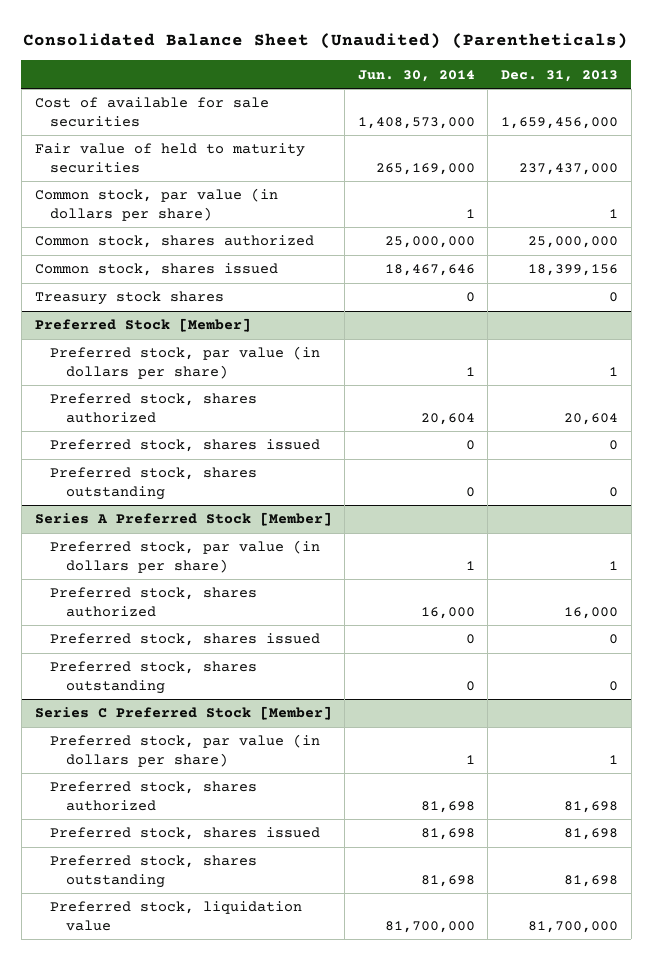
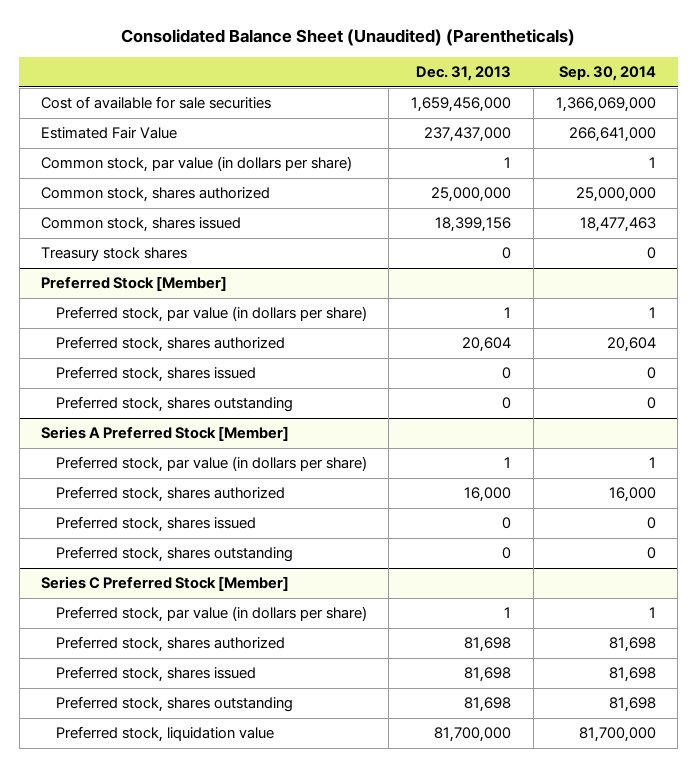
- | Jun. 30, 2014 | Dec. 31, 2013
+ | Dec. 31, 2013 | Sep. 30, 2014
- Fair value of held to maturity securities | 265,169,000 | 237,437,000
+ Estimated Fair Value | 237,437,000 | 266,641,000

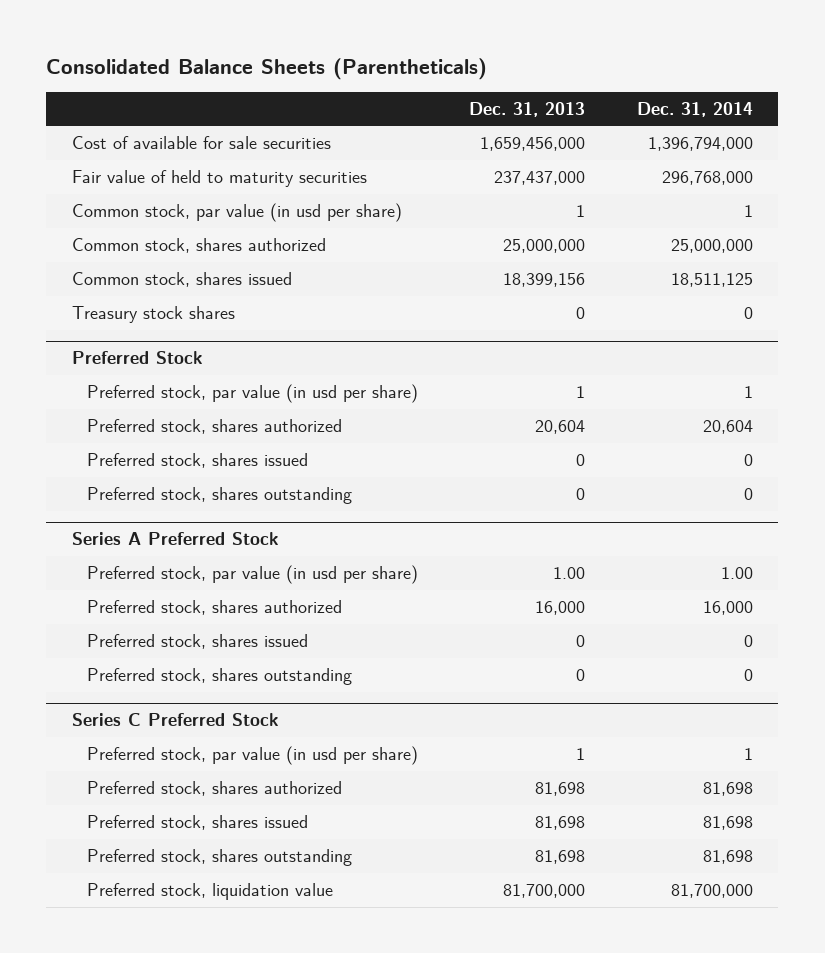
- Consolidated Balance Sheet (Unaudited) (Parentheticals)
+ Consolidated Balance Sheets (Parentheticals)
- | Dec. 31, 2013 | Sep. 30, 2014
+ | Dec. 31, 2013 | Dec. 31, 2014
- Estimated Fair Value | 237,437,000 | 266,641,000
- Common stock, par value (in dollars per share) | 1 | 1
+ Fair value of held to maturity securities | 237,437,000 | 296,768,000
+ Common stock, par value (in usd per share) | 1 | 1
- Preferred Stock [Member]
- Preferred stock, par value (in dollars per share) | 1 | 1
+ Preferred Stock
+ Preferred stock, par value (in usd per share) | 1 | 1
- Series A Preferred Stock [Member]
- Preferred stock, par value (in dollars per share) | 1 | 1
+ Series A Preferred Stock
+ Preferred stock, par value (in usd per share) | 1.00 | 1.00
- Series C Preferred Stock [Member]
- Preferred stock, par value (in dollars per share) | 1 | 1
+ Series C Preferred Stock
+ Preferred stock, par value (in usd per share) | 1 | 1

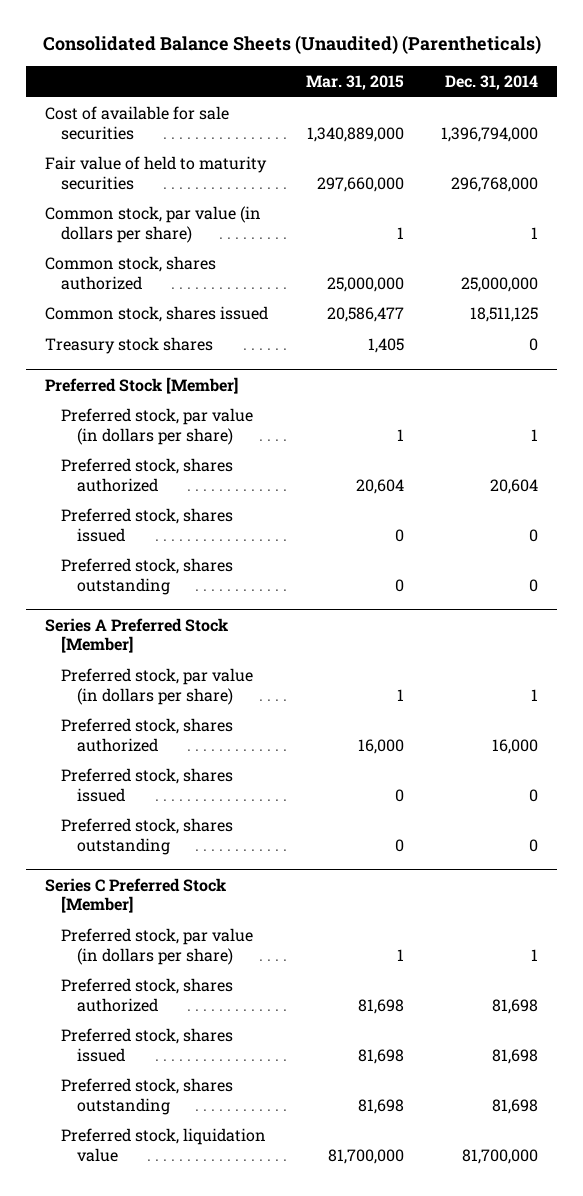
- Consolidated Balance Sheets (Parentheticals)
+ Consolidated Balance Sheets (Unaudited) (Parentheticals)
- | Dec. 31, 2013 | Dec. 31, 2014
+ | Mar. 31, 2015 | Dec. 31, 2014
- Common stock, par value (in usd per share) | 1 | 1
+ Common stock, par value (in dollars per share) | 1 | 1
- Preferred Stock
- Preferred stock, par value (in usd per share) | 1 | 1
+ Preferred Stock [Member]
+ Preferred stock, par value (in dollars per share) | 1 | 1
- Series A Preferred Stock
- Preferred stock, par value (in usd per share) | 1.00 | 1.00
+ Series A Preferred Stock [Member]
+ Preferred stock, par value (in dollars per share) | 1 | 1
- Series C Preferred Stock
- Preferred stock, par value (in usd per share) | 1 | 1
+ Series C Preferred Stock [Member]
+ Preferred stock, par value (in dollars per share) | 1 | 1

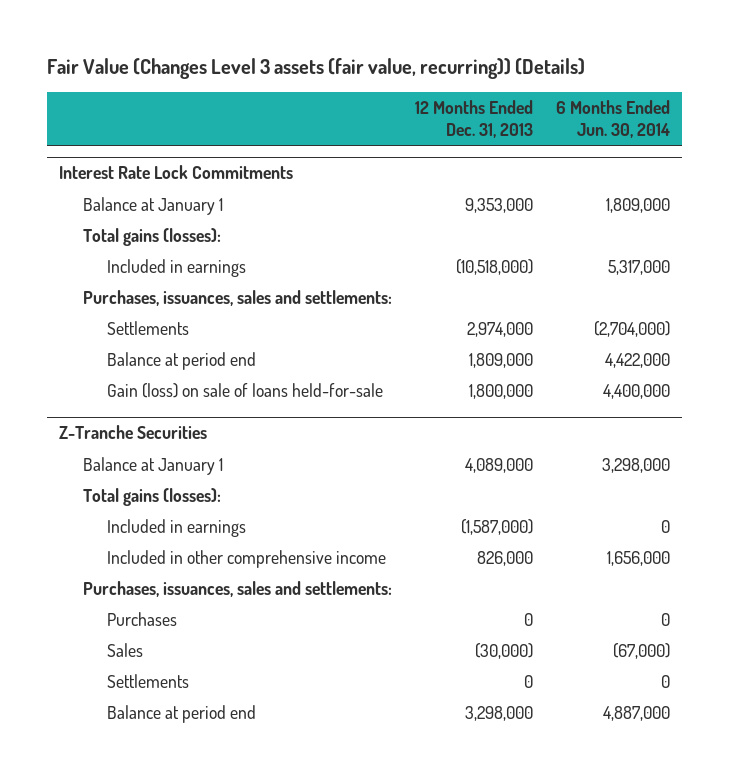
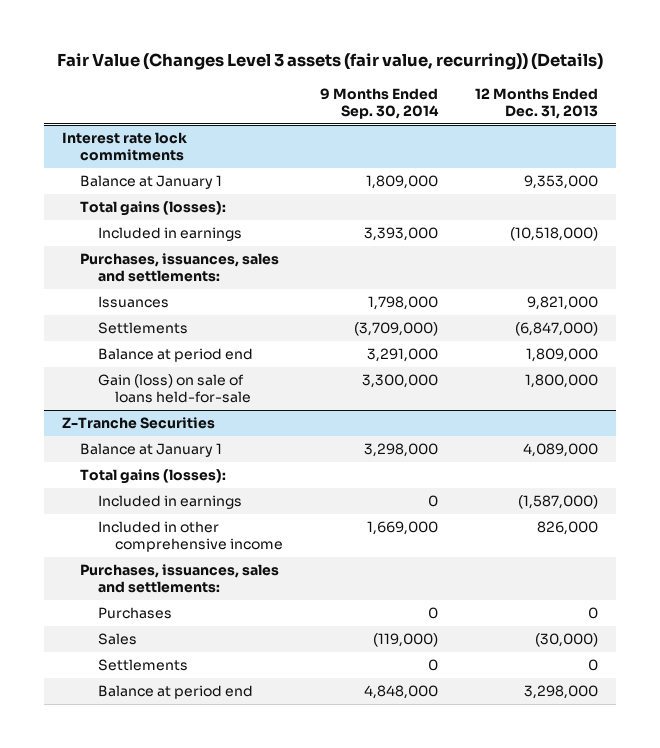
- | 12 Months Ended Dec. 31, 2013 | 6 Months Ended Jun. 30, 2014
+ | 9 Months Ended Sep. 30, 2014 | 12 Months Ended Dec. 31, 2013
- Interest Rate Lock Commitments
+ Interest rate lock commitments
- Settlements | 2,974,000 | (2,704,000)
+ Issuances | 1,798,000 | 9,821,000
+ Settlements | (3,709,000) | (6,847,000)

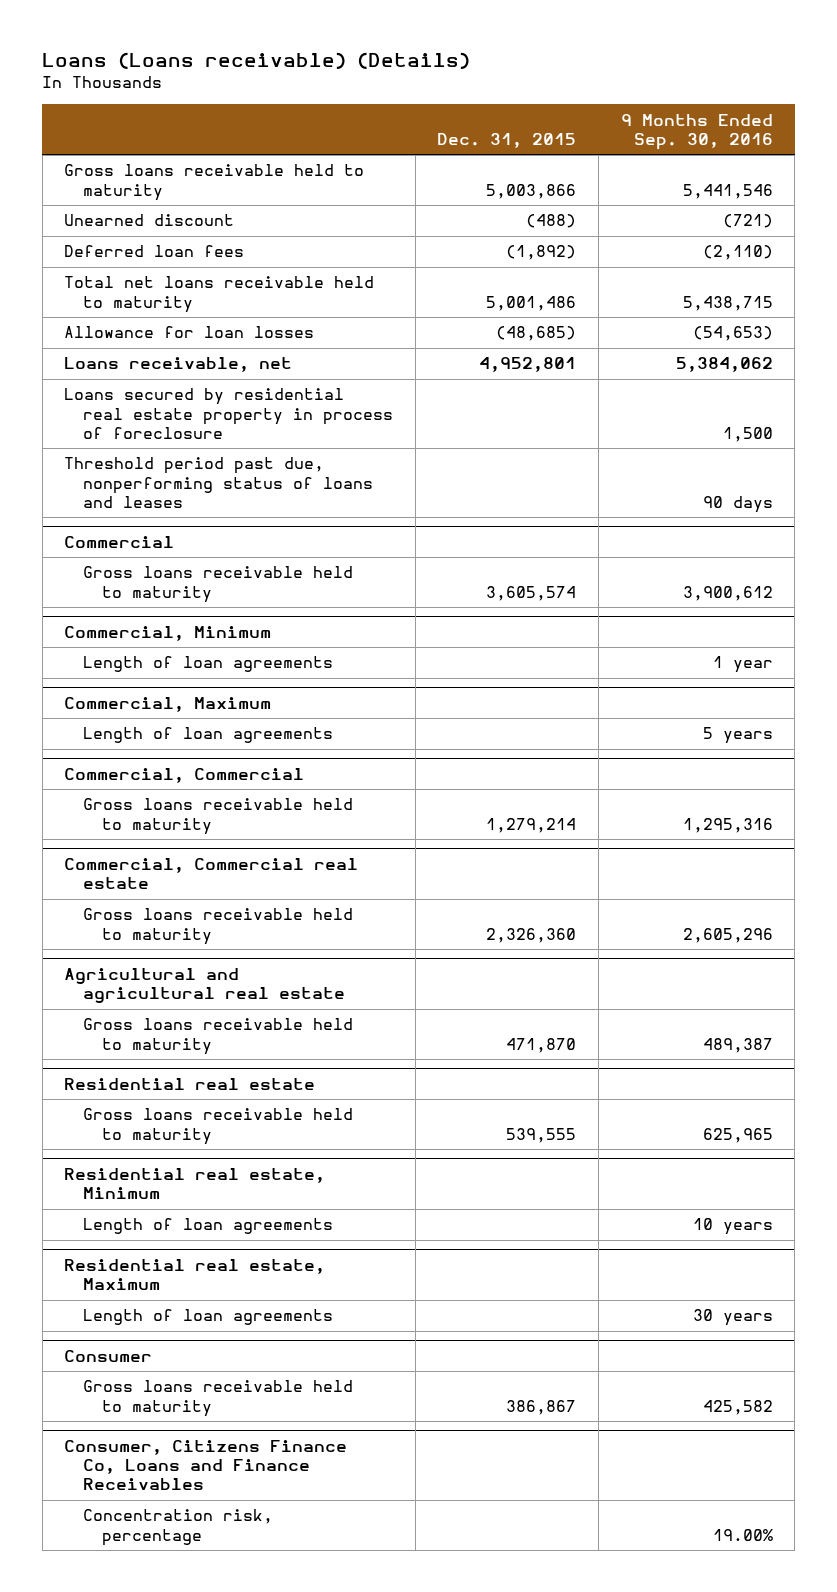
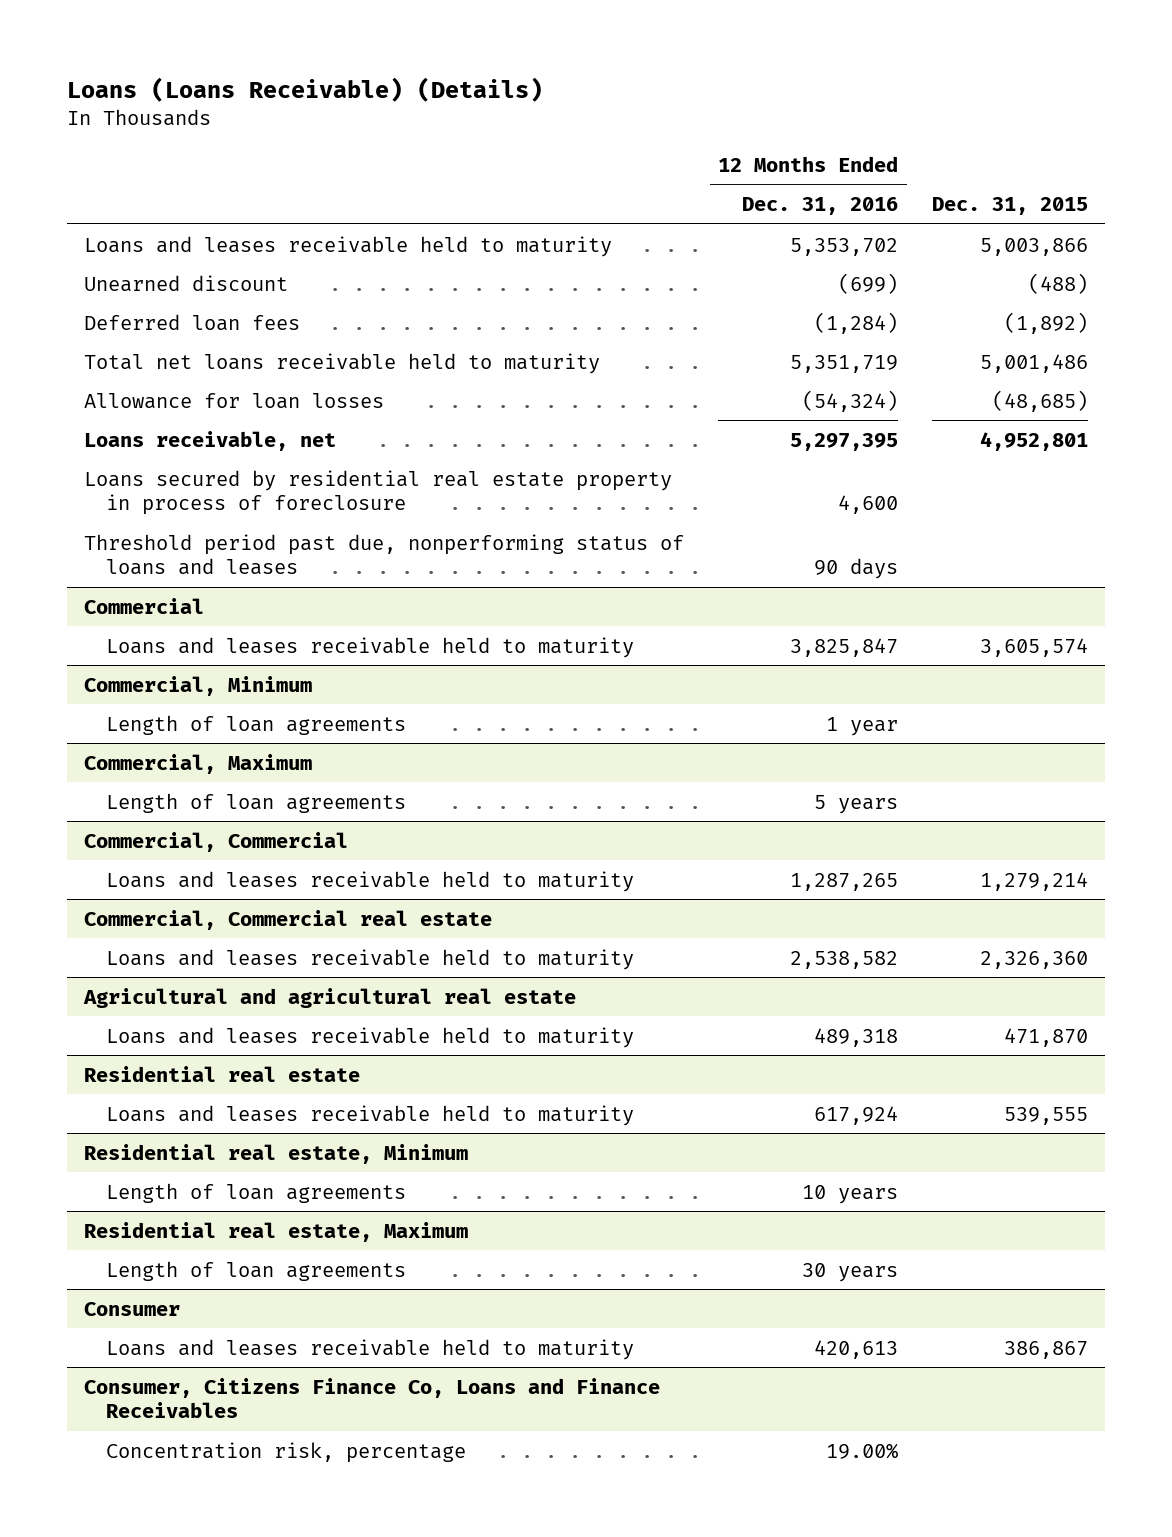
- Loans (Loans receivable) (Details)
+ Loans (Loans Receivable) (Details)
- | Dec. 31, 2015 | 9 Months Ended Sep. 30, 2016
+ | 12 Months Ended Dec. 31, 2016 | Dec. 31, 2015
- Gross loans receivable held to maturity | 5,003,866 | 5,441,546
+ Loans and leases receivable held to maturity | 5,353,702 | 5,003,866
@ Commercial
- Gross loans receivable held to maturity | 3,605,574 | 3,900,612
+ Loans and leases receivable held to maturity | 3,825,847 | 3,605,574
@ Commercial, Commercial
- Gross loans receivable held to maturity | 1,279,214 | 1,295,316
+ Loans and leases receivable held to maturity | 1,287,265 | 1,279,214
@ Commercial, Commercial real estate
- Gross loans receivable held to maturity | 2,326,360 | 2,605,296
+ Loans and leases receivable held to maturity | 2,538,582 | 2,326,360
@ Agricultural and agricultural real estate
- Gross loans receivable held to maturity | 471,870 | 489,387
+ Loans and leases receivable held to maturity | 489,318 | 471,870
@ Residential real estate
- Gross loans receivable held to maturity | 539,555 | 625,965
+ Loans and leases receivable held to maturity | 617,924 | 539,555
@ Consumer
- Gross loans receivable held to maturity | 386,867 | 425,582
+ Loans and leases receivable held to maturity | 420,613 | 386,867

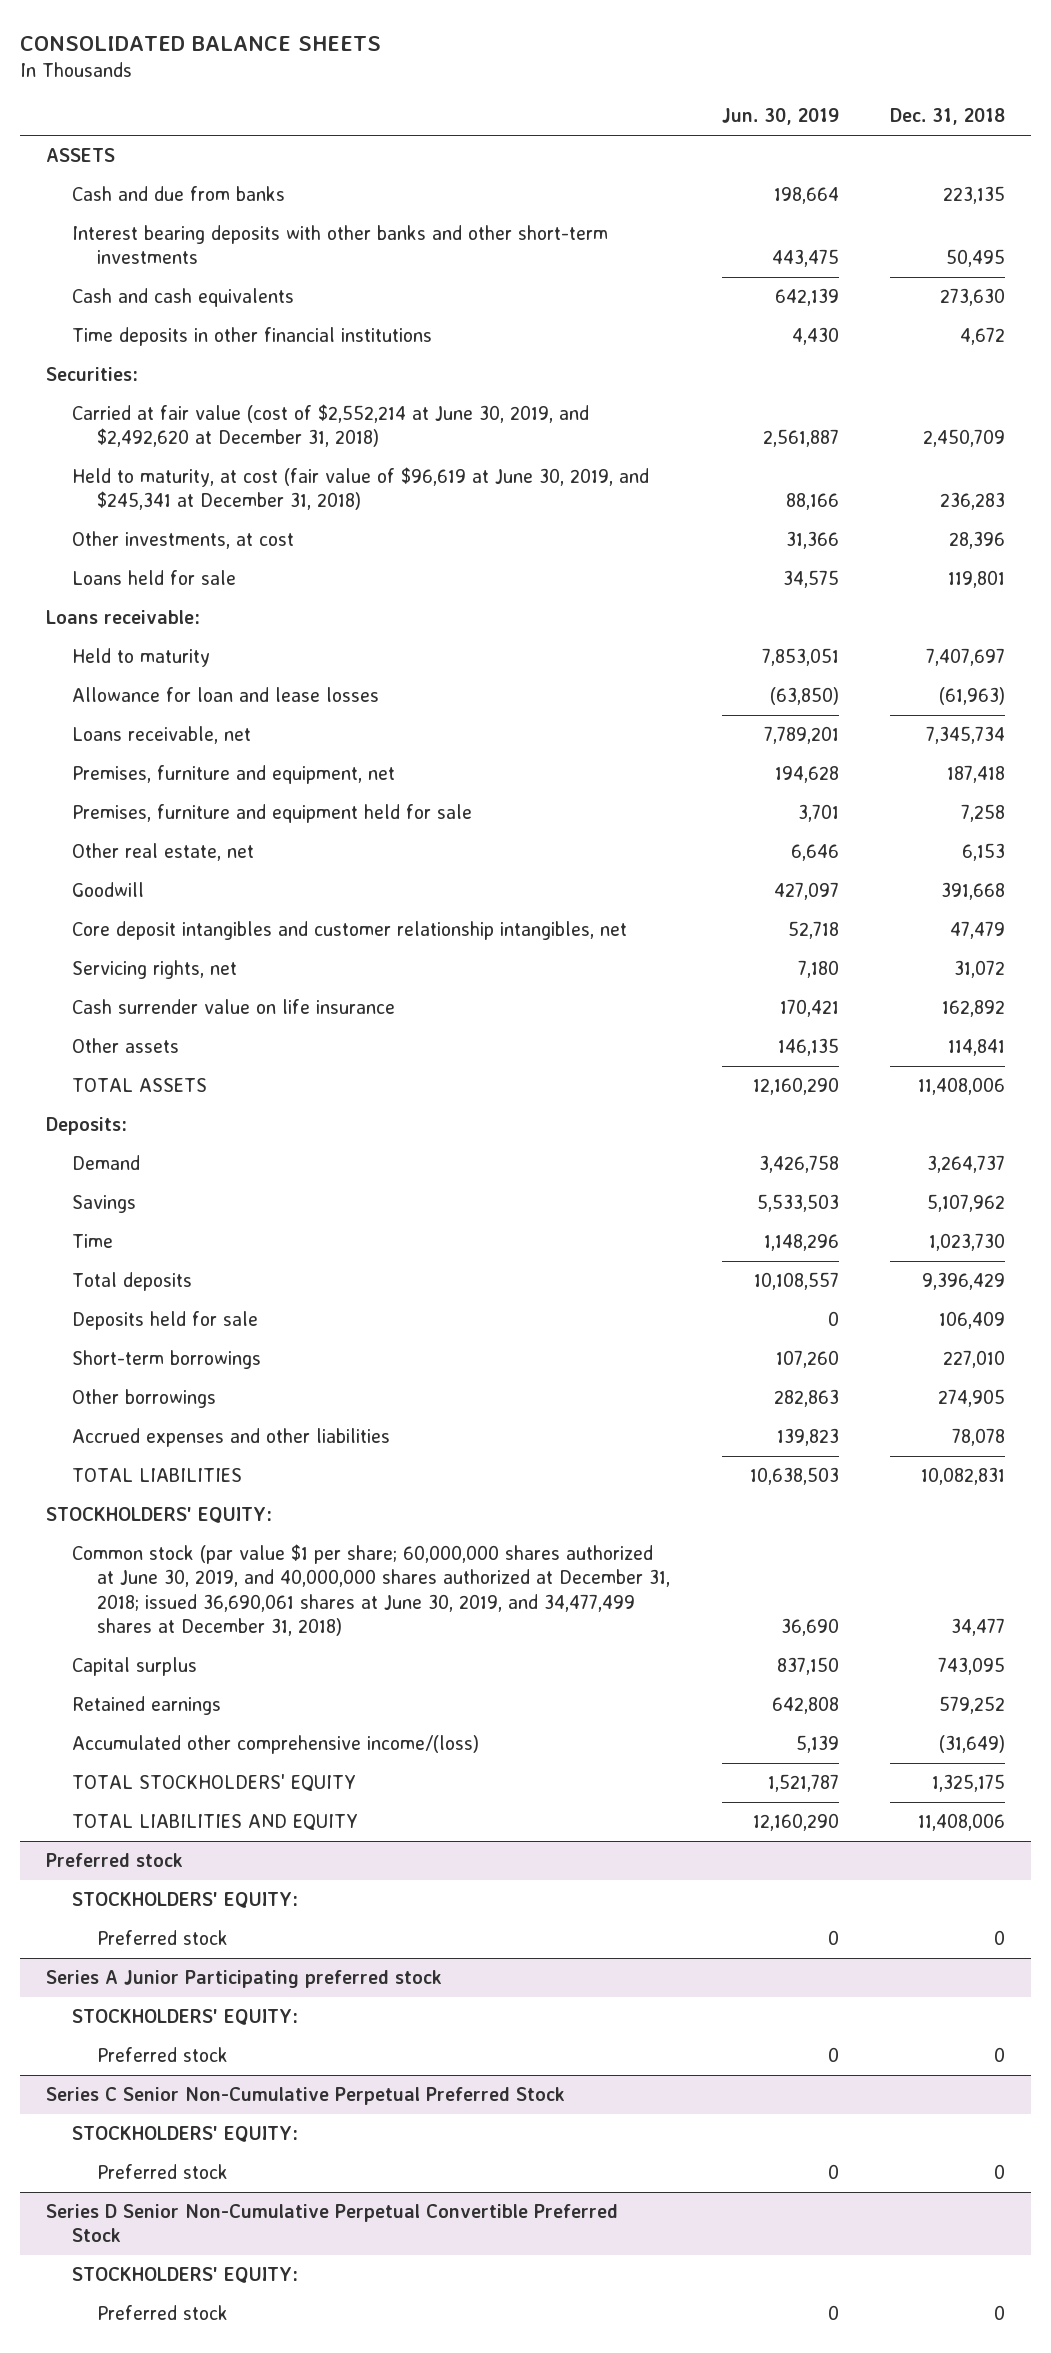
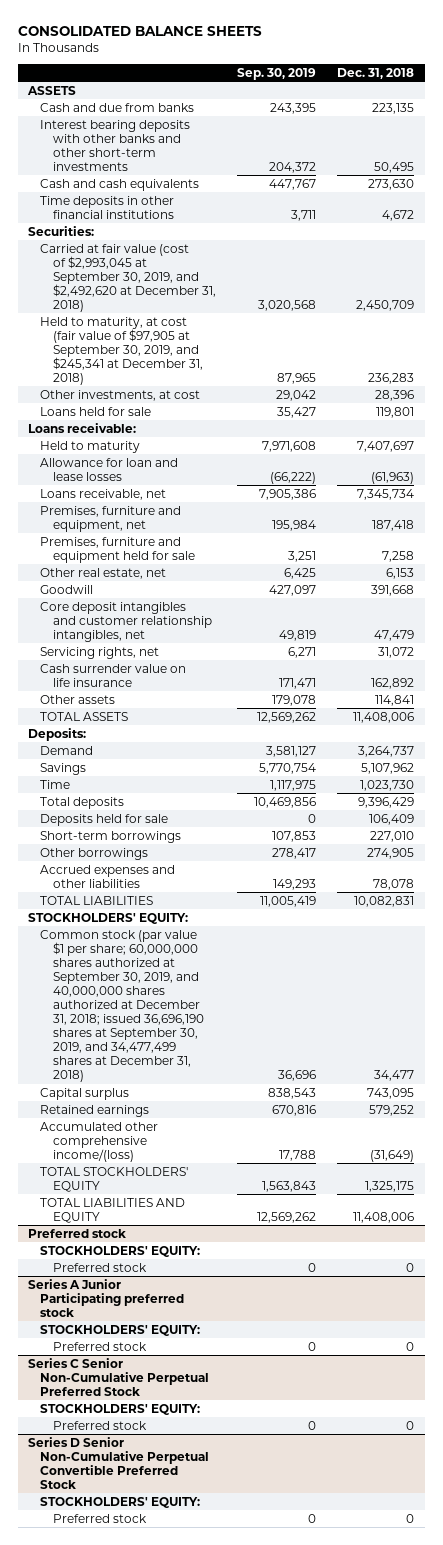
- | Jun. 30, 2019 | Dec. 31, 2018
+ | Sep. 30, 2019 | Dec. 31, 2018
- Carried at fair value (cost of $2,552,214 at June 30, 2019, and $2,492,620 at December 31, 2018) | 2,561,887 | 2,450,709
- Held to maturity, at cost (fair value of $96,619 at June 30, 2019, and $245,341 at December 31, 2018) | 88,166 | 236,283
+ Carried at fair value (cost of $2,993,045 at September 30, 2019, and $2,492,620 at December 31, 2018) | 3,020,568 | 2,450,709
+ Held to maturity, at cost (fair value of $97,905 at September 30, 2019, and $245,341 at December 31, 2018) | 87,965 | 236,283
- Common stock (par value $1 per share; 60,000,000 shares authorized at June 30, 2019, and 40,000,000 shares authorized at December 31, 2018; issued 36,690,061 shares at June 30, 2019, and 34,477,499 shares at December 31, 2018) | 36,690 | 34,477
+ Common stock (par value $1 per share; 60,000,000 shares authorized at September 30, 2019, and 40,000,000 shares authorized at December 31, 2018; issued 36,696,190 shares at September 30, 2019, and 34,477,499 shares at December 31, 2018) | 36,696 | 34,477

